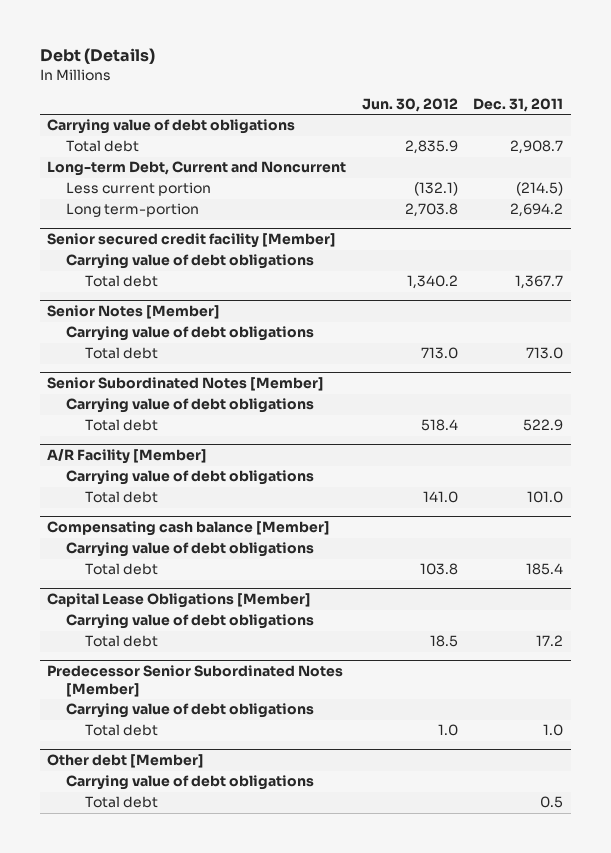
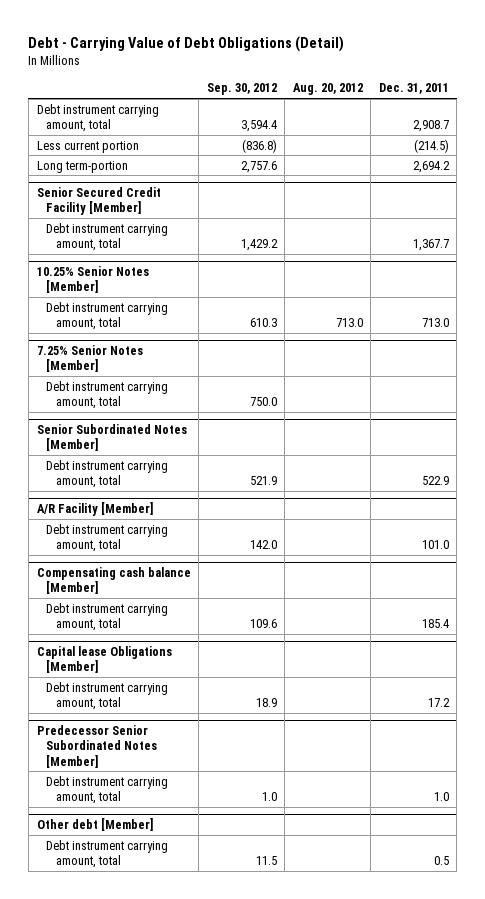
- Debt (Details)
+ Debt - Carrying Value of Debt Obligations (Detail)
- | Jun. 30, 2012 | Dec. 31, 2011
+ | Sep. 30, 2012 | Aug. 20, 2012 | Dec. 31, 2011
- Carrying value of debt obligations
- Total debt | 2,835.9 | 2,908.7
- Long-term Debt, Current and Noncurrent
+ Debt instrument carrying amount, total | 3,594.4 | | 2,908.7
- Senior secured credit facility [Member]
- Carrying value of debt obligations
- Total debt | 1,340.2 | 1,367.7
- Senior Notes [Member]
- Carrying value of debt obligations
- Total debt | 713.0 | 713.0
+ Senior Secured Credit Facility [Member]
+ Debt instrument carrying amount, total | 1,429.2 | | 1,367.7
+ 10.25% Senior Notes [Member]
+ Debt instrument carrying amount, total | 610.3 | 713.0 | 713.0
+ 7.25% Senior Notes [Member]
+ Debt instrument carrying amount, total | 750.0 | |
@ Senior Subordinated Notes [Member]
- Carrying value of debt obligations
- Total debt | 518.4 | 522.9
+ Debt instrument carrying amount, total | 521.9 | | 522.9
@ A/R Facility [Member]
- Carrying value of debt obligations
- Total debt | 141.0 | 101.0
+ Debt instrument carrying amount, total | 142.0 | | 101.0
@ Compensating cash balance [Member]
- Carrying value of debt obligations
- Total debt | 103.8 | 185.4
- Capital Lease Obligations [Member]
- Carrying value of debt obligations
- Total debt | 18.5 | 17.2
@ Compensating cash balance [Member]
+ Debt instrument carrying amount, total | 109.6 | | 185.4
+ Capital lease Obligations [Member]
+ Debt instrument carrying amount, total | 18.9 | | 17.2
@ Predecessor Senior Subordinated Notes [Member]
- Carrying value of debt obligations
- Total debt | 1.0 | 1.0
+ Debt instrument carrying amount, total | 1.0 | | 1.0
@ Other debt [Member]
- Carrying value of debt obligations
- Total debt | | 0.5
+ Debt instrument carrying amount, total | 11.5 | | 0.5

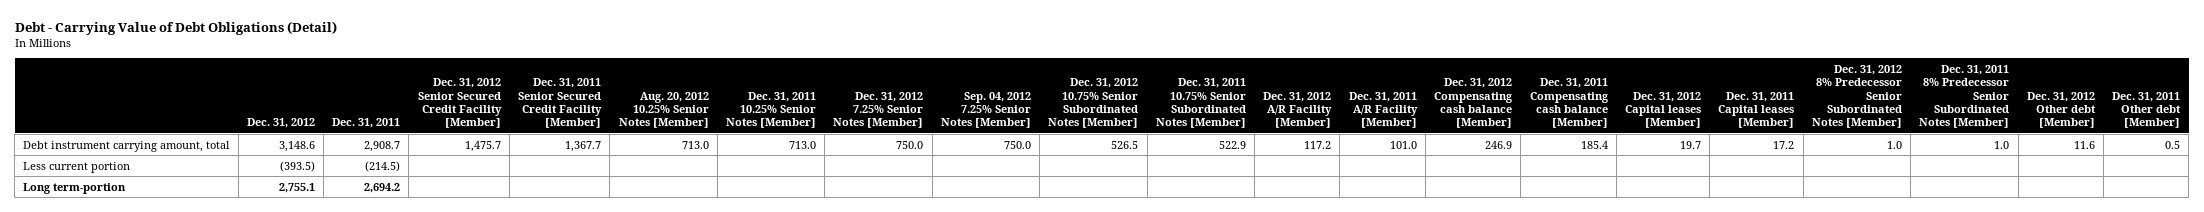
- | Sep. 30, 2012 | Aug. 20, 2012 | Dec. 31, 2011
+ | Dec. 31, 2012 | Dec. 31, 2011 | Dec. 31, 2012 Senior Secured Credit Facility [Member] | Dec. 31, 2011 Senior Secured Credit Facility [Member] | Aug. 20, 2012 10.25% Senior Notes [Member] | Dec. 31, 2011 10.25% Senior Notes [Member] | Dec. 31, 2012 7.25% Senior Notes [Member] | Sep. 04, 2012 7.25% Senior Notes [Member] | Dec. 31, 2012 10.75% Senior Subordinated Notes [Member] | Dec. 31, 2011 10.75% Senior Subordinated Notes [Member] | Dec. 31, 2012 A/R Facility [Member] | Dec. 31, 2011 A/R Facility [Member] | Dec. 31, 2012 Compensating cash balance [Member] | Dec. 31, 2011 Compensating cash balance [Member] | Dec. 31, 2012 Capital leases [Member] | Dec. 31, 2011 Capital leases [Member] | Dec. 31, 2012 8% Predecessor Senior Subordinated Notes [Member] | Dec. 31, 2011 8% Predecessor Senior Subordinated Notes [Member] | Dec. 31, 2012 Other debt [Member] | Dec. 31, 2011 Other debt [Member]
- Senior Secured Credit Facility [Member]
- Debt instrument carrying amount, total | 1,429.2 | | 1,367.7
- 10.25% Senior Notes [Member]
- Debt instrument carrying amount, total | 610.3 | 713.0 | 713.0
- 7.25% Senior Notes [Member]
- Debt instrument carrying amount, total | 750.0 | |
- Senior Subordinated Notes [Member]
- Debt instrument carrying amount, total | 521.9 | | 522.9
- A/R Facility [Member]
- Debt instrument carrying amount, total | 142.0 | | 101.0
- Compensating cash balance [Member]
- Debt instrument carrying amount, total | 109.6 | | 185.4
- Capital lease Obligations [Member]
- Debt instrument carrying amount, total | 18.9 | | 17.2
- Predecessor Senior Subordinated Notes [Member]
- Debt instrument carrying amount, total | 1.0 | | 1.0
- Other debt [Member]
- Debt instrument carrying amount, total | 11.5 | | 0.5

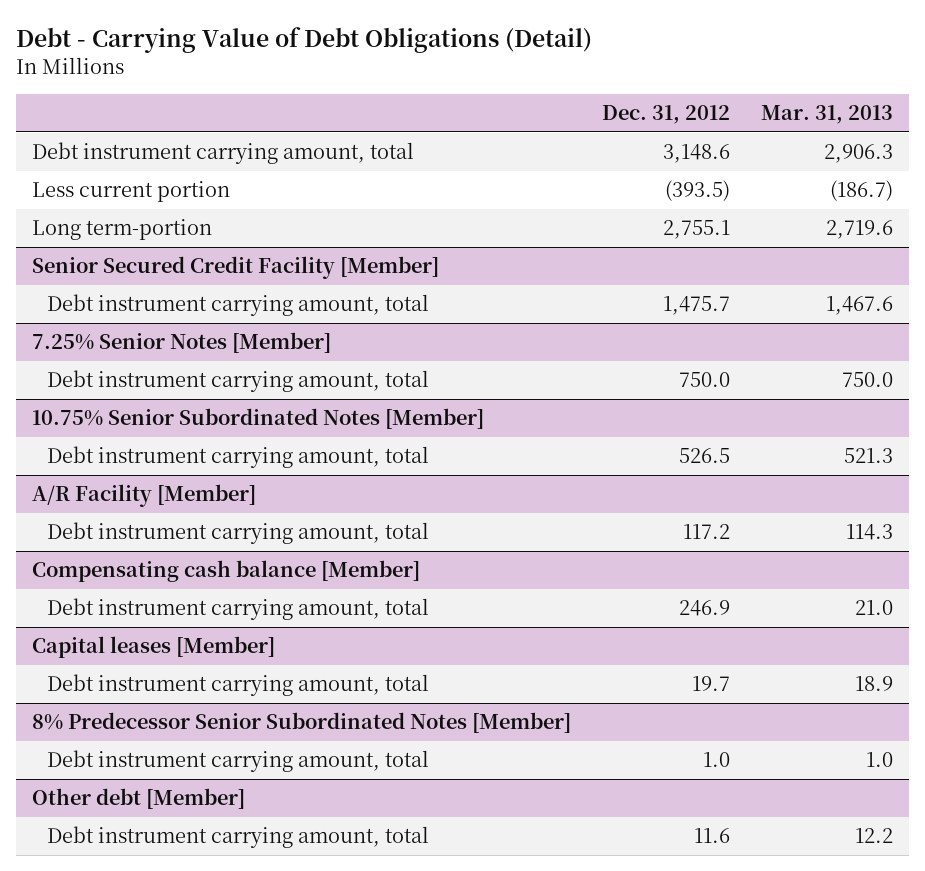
- | Dec. 31, 2012 | Dec. 31, 2011 | Dec. 31, 2012 Senior Secured Credit Facility [Member] | Dec. 31, 2011 Senior Secured Credit Facility [Member] | Aug. 20, 2012 10.25% Senior Notes [Member] | Dec. 31, 2011 10.25% Senior Notes [Member] | Dec. 31, 2012 7.25% Senior Notes [Member] | Sep. 04, 2012 7.25% Senior Notes [Member] | Dec. 31, 2012 10.75% Senior Subordinated Notes [Member] | Dec. 31, 2011 10.75% Senior Subordinated Notes [Member] | Dec. 31, 2012 A/R Facility [Member] | Dec. 31, 2011 A/R Facility [Member] | Dec. 31, 2012 Compensating cash balance [Member] | Dec. 31, 2011 Compensating cash balance [Member] | Dec. 31, 2012 Capital leases [Member] | Dec. 31, 2011 Capital leases [Member] | Dec. 31, 2012 8% Predecessor Senior Subordinated Notes [Member] | Dec. 31, 2011 8% Predecessor Senior Subordinated Notes [Member] | Dec. 31, 2012 Other debt [Member] | Dec. 31, 2011 Other debt [Member]
+ | Dec. 31, 2012 | Mar. 31, 2013
+ Senior Secured Credit Facility [Member]
+ Debt instrument carrying amount, total | 1,475.7 | 1,467.6
+ 7.25% Senior Notes [Member]
+ Debt instrument carrying amount, total | 750.0 | 750.0
+ 10.75% Senior Subordinated Notes [Member]
+ Debt instrument carrying amount, total | 526.5 | 521.3
+ A/R Facility [Member]
+ Debt instrument carrying amount, total | 117.2 | 114.3
+ Compensating cash balance [Member]
+ Debt instrument carrying amount, total | 246.9 | 21.0
+ Capital leases [Member]
+ Debt instrument carrying amount, total | 19.7 | 18.9
+ 8% Predecessor Senior Subordinated Notes [Member]
+ Debt instrument carrying amount, total | 1.0 | 1.0
+ Other debt [Member]
+ Debt instrument carrying amount, total | 11.6 | 12.2

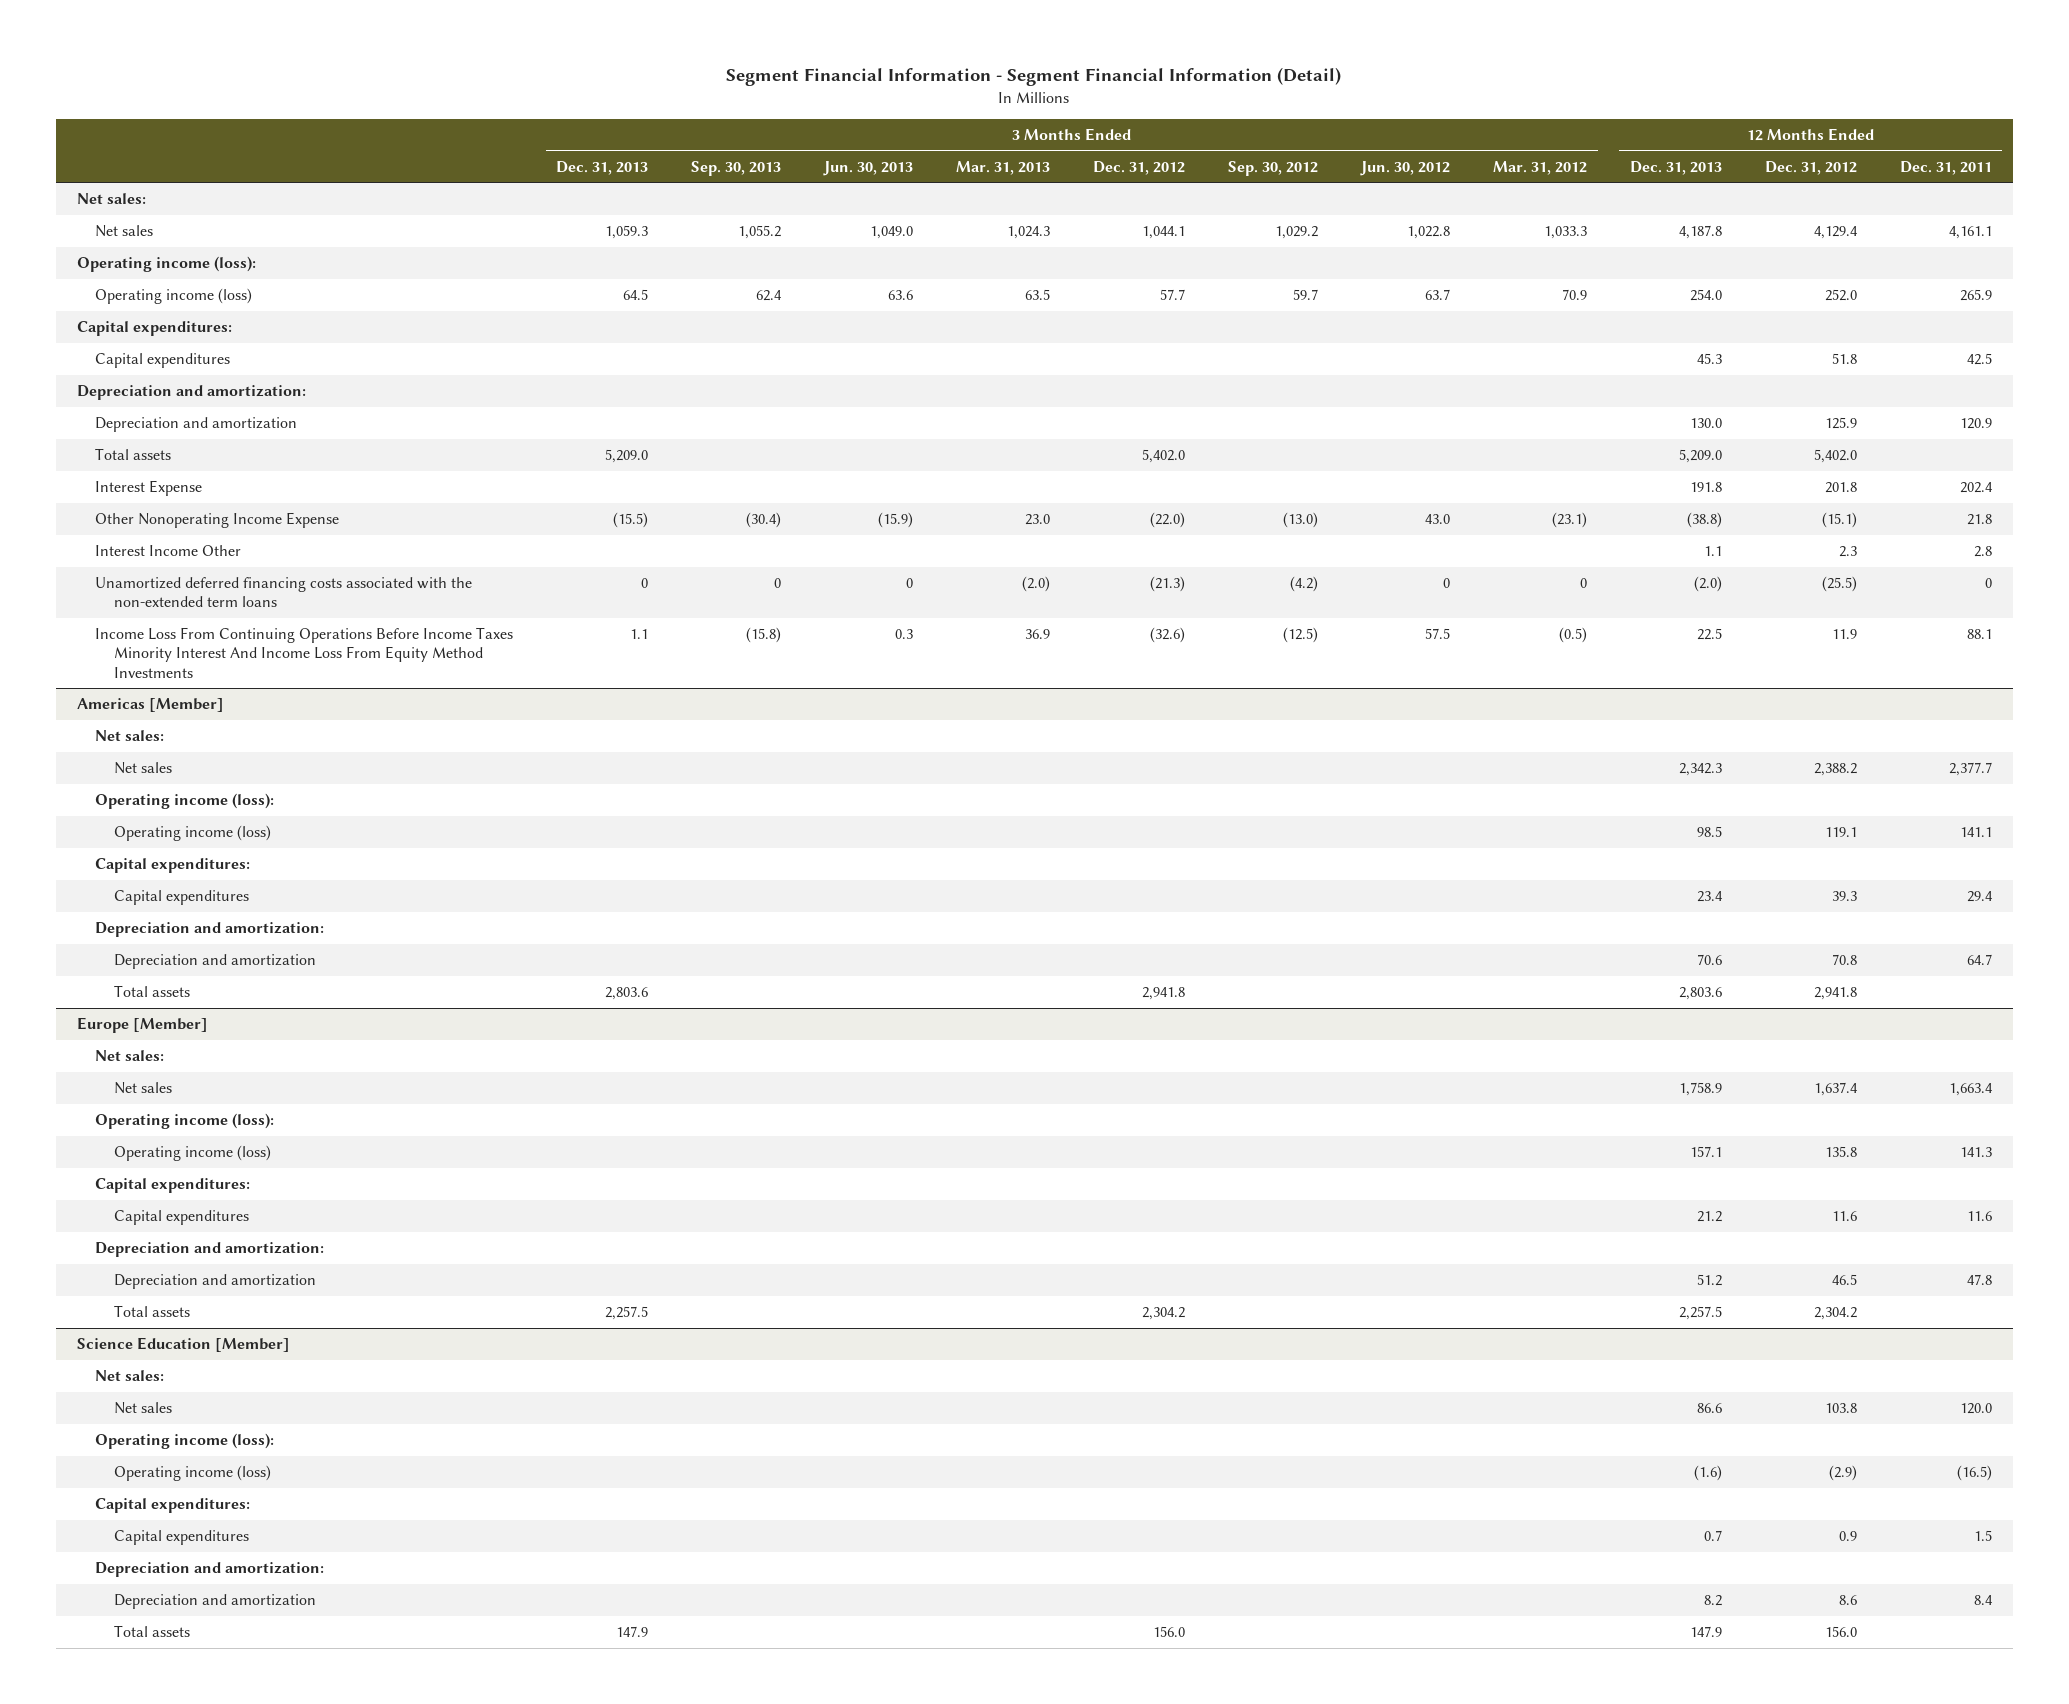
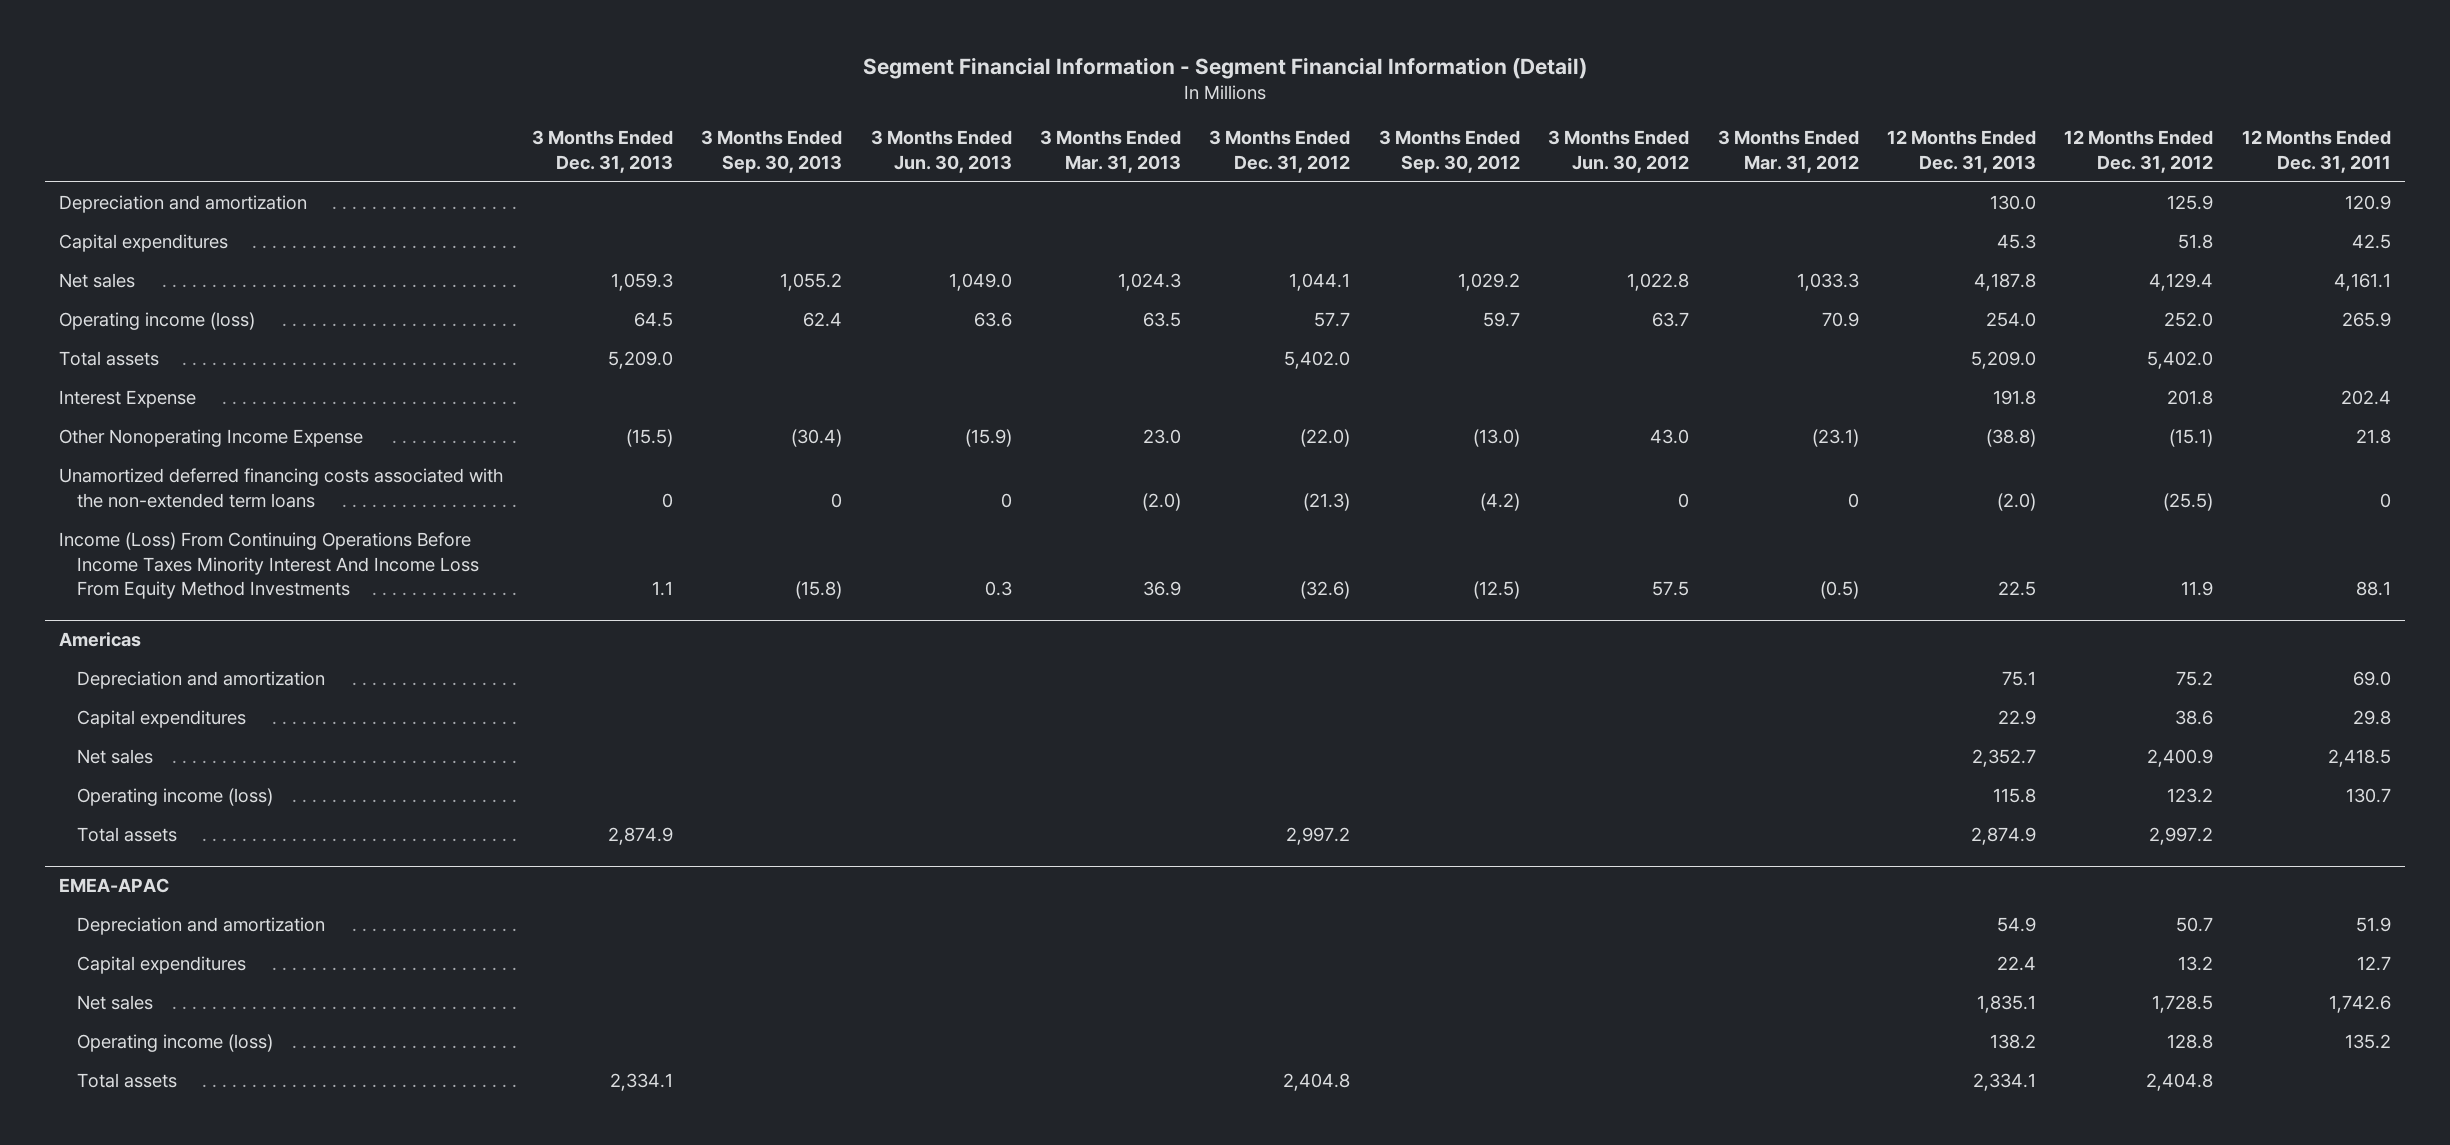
- Net sales:
moved up: Depreciation and amortization | | | | | | | | | 130.0 | 125.9 | 120.9
moved up: Capital expenditures | | | | | | | | | 45.3 | 51.8 | 42.5
- Operating income (loss):
- Capital expenditures:
- Depreciation and amortization:
- Interest Income Other | | | | | | | | | 1.1 | 2.3 | 2.8
- Income Loss From Continuing Operations Before Income Taxes Minority Interest And Income Loss From Equity Method Investments | 1.1 | (15.8) | 0.3 | 36.9 | (32.6) | (12.5) | 57.5 | (0.5) | 22.5 | 11.9 | 88.1
- Americas [Member]
- Net sales:
- Net sales | | | | | | | | | 2,342.3 | 2,388.2 | 2,377.7
- Operating income (loss):
- Operating income (loss) | | | | | | | | | 98.5 | 119.1 | 141.1
- Capital expenditures:
- Capital expenditures | | | | | | | | | 23.4 | 39.3 | 29.4
- Depreciation and amortization:
- Depreciation and amortization | | | | | | | | | 70.6 | 70.8 | 64.7
- Total assets | 2,803.6 | | | | 2,941.8 | | | | 2,803.6 | 2,941.8 |
- Europe [Member]
- Net sales:
- Net sales | | | | | | | | | 1,758.9 | 1,637.4 | 1,663.4
- Operating income (loss):
- Operating income (loss) | | | | | | | | | 157.1 | 135.8 | 141.3
- Capital expenditures:
- Capital expenditures | | | | | | | | | 21.2 | 11.6 | 11.6
- Depreciation and amortization:
- Depreciation and amortization | | | | | | | | | 51.2 | 46.5 | 47.8
- Total assets | 2,257.5 | | | | 2,304.2 | | | | 2,257.5 | 2,304.2 |
- Science Education [Member]
- Net sales:
- Net sales | | | | | | | | | 86.6 | 103.8 | 120.0
- Operating income (loss):
- Operating income (loss) | | | | | | | | | (1.6) | (2.9) | (16.5)
- Capital expenditures:
- Capital expenditures | | | | | | | | | 0.7 | 0.9 | 1.5
- Depreciation and amortization:
- Depreciation and amortization | | | | | | | | | 8.2 | 8.6 | 8.4
- Total assets | 147.9 | | | | 156.0 | | | | 147.9 | 156.0 |
+ Income (Loss) From Continuing Operations Before Income Taxes Minority Interest And Income Loss From Equity Method Investments | 1.1 | (15.8) | 0.3 | 36.9 | (32.6) | (12.5) | 57.5 | (0.5) | 22.5 | 11.9 | 88.1
+ Americas
+ Depreciation and amortization | | | | | | | | | 75.1 | 75.2 | 69.0
+ Capital expenditures | | | | | | | | | 22.9 | 38.6 | 29.8
+ Net sales | | | | | | | | | 2,352.7 | 2,400.9 | 2,418.5
+ Operating income (loss) | | | | | | | | | 115.8 | 123.2 | 130.7
+ Total assets | 2,874.9 | | | | 2,997.2 | | | | 2,874.9 | 2,997.2 |
+ EMEA-APAC
+ Depreciation and amortization | | | | | | | | | 54.9 | 50.7 | 51.9
+ Capital expenditures | | | | | | | | | 22.4 | 13.2 | 12.7
+ Net sales | | | | | | | | | 1,835.1 | 1,728.5 | 1,742.6
+ Operating income (loss) | | | | | | | | | 138.2 | 128.8 | 135.2
+ Total assets | 2,334.1 | | | | 2,404.8 | | | | 2,334.1 | 2,404.8 |

